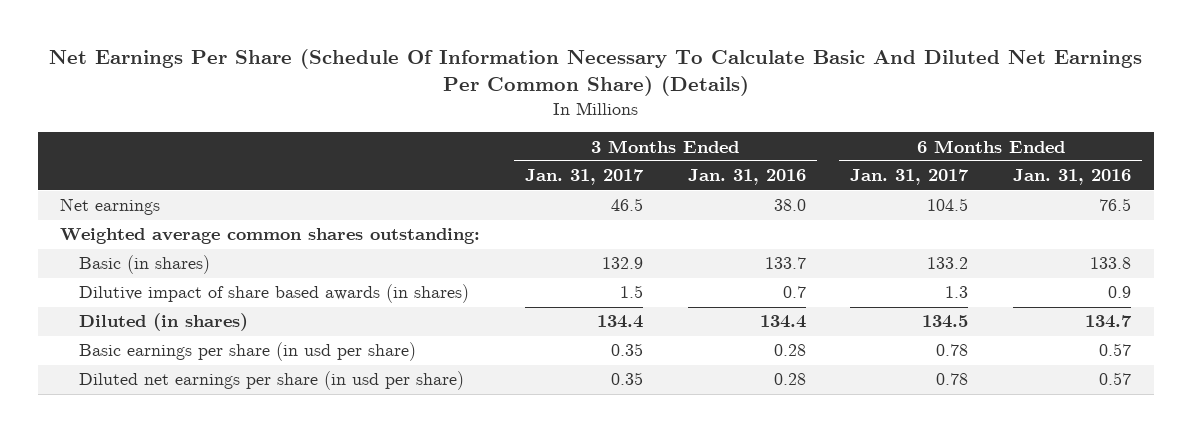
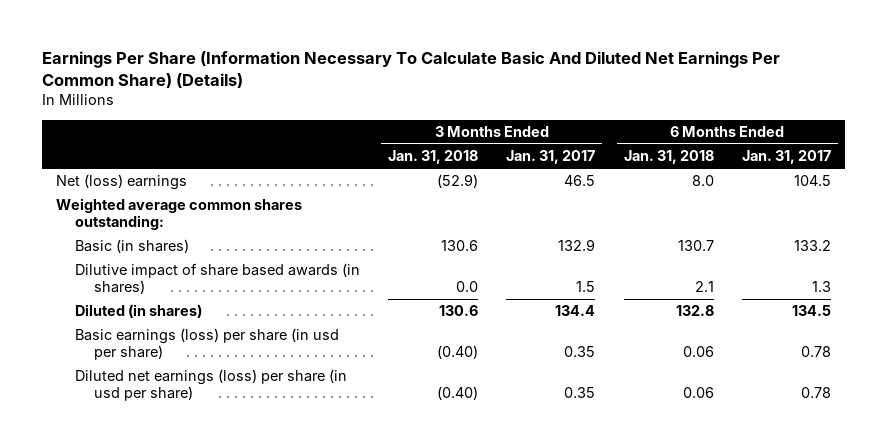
- Net Earnings Per Share (Schedule Of Information Necessary To Calculate Basic And Diluted Net Earnings Per Common Share) (Details)
+ Earnings Per Share (Information Necessary To Calculate Basic And Diluted Net Earnings Per Common Share) (Details)
- | 3 Months Ended Jan. 31, 2017 | 3 Months Ended Jan. 31, 2016 | 6 Months Ended Jan. 31, 2017 | 6 Months Ended Jan. 31, 2016
+ | 3 Months Ended Jan. 31, 2018 | 3 Months Ended Jan. 31, 2017 | 6 Months Ended Jan. 31, 2018 | 6 Months Ended Jan. 31, 2017
- Net earnings | 46.5 | 38.0 | 104.5 | 76.5
+ Net (loss) earnings | (52.9) | 46.5 | 8.0 | 104.5
- Basic earnings per share (in usd per share) | 0.35 | 0.28 | 0.78 | 0.57
- Diluted net earnings per share (in usd per share) | 0.35 | 0.28 | 0.78 | 0.57
+ Basic earnings (loss) per share (in usd per share) | (0.40) | 0.35 | 0.06 | 0.78
+ Diluted net earnings (loss) per share (in usd per share) | (0.40) | 0.35 | 0.06 | 0.78

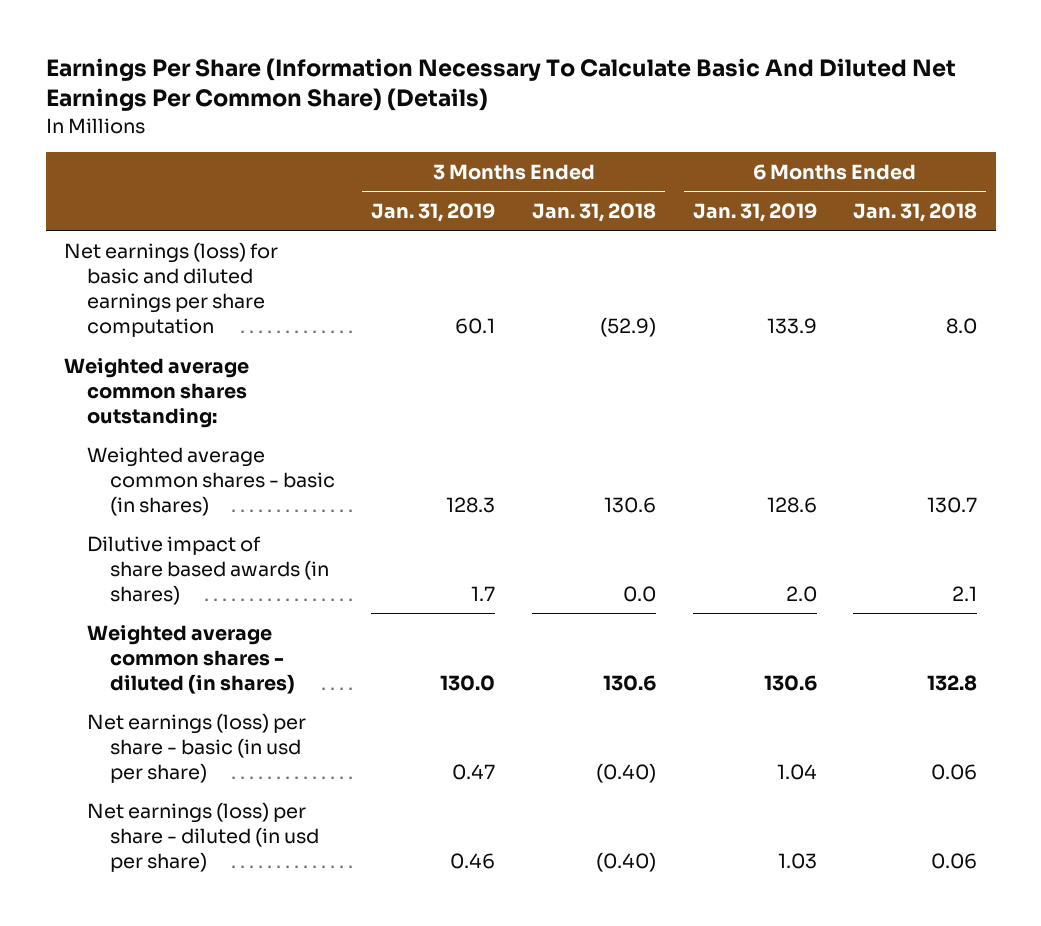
- | 3 Months Ended Jan. 31, 2018 | 3 Months Ended Jan. 31, 2017 | 6 Months Ended Jan. 31, 2018 | 6 Months Ended Jan. 31, 2017
+ | 3 Months Ended Jan. 31, 2019 | 3 Months Ended Jan. 31, 2018 | 6 Months Ended Jan. 31, 2019 | 6 Months Ended Jan. 31, 2018
- Net (loss) earnings | (52.9) | 46.5 | 8.0 | 104.5
+ Net earnings (loss) for basic and diluted earnings per share computation | 60.1 | (52.9) | 133.9 | 8.0
- Basic (in shares) | 130.6 | 132.9 | 130.7 | 133.2
+ Weighted average common shares - basic (in shares) | 128.3 | 130.6 | 128.6 | 130.7
- Diluted (in shares) | 130.6 | 134.4 | 132.8 | 134.5
- Basic earnings (loss) per share (in usd per share) | (0.40) | 0.35 | 0.06 | 0.78
- Diluted net earnings (loss) per share (in usd per share) | (0.40) | 0.35 | 0.06 | 0.78
+ Weighted average common shares - diluted (in shares) | 130.0 | 130.6 | 130.6 | 132.8
+ Net earnings (loss) per share - basic (in usd per share) | 0.47 | (0.40) | 1.04 | 0.06
+ Net earnings (loss) per share - diluted (in usd per share) | 0.46 | (0.40) | 1.03 | 0.06

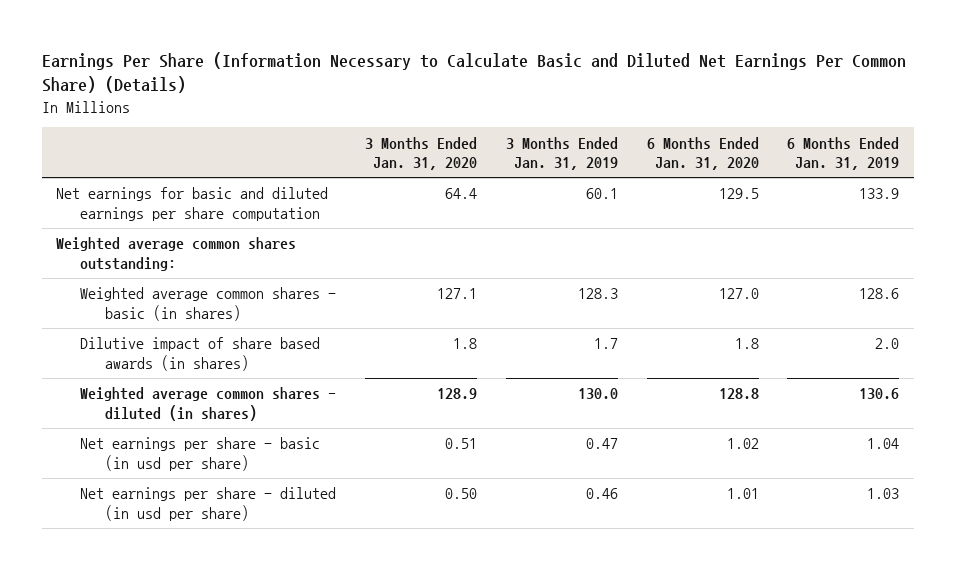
- Earnings Per Share (Information Necessary To Calculate Basic And Diluted Net Earnings Per Common Share) (Details)
+ Earnings Per Share (Information Necessary to Calculate Basic and Diluted Net Earnings Per Common Share) (Details)
- | 3 Months Ended Jan. 31, 2019 | 3 Months Ended Jan. 31, 2018 | 6 Months Ended Jan. 31, 2019 | 6 Months Ended Jan. 31, 2018
+ | 3 Months Ended Jan. 31, 2020 | 3 Months Ended Jan. 31, 2019 | 6 Months Ended Jan. 31, 2020 | 6 Months Ended Jan. 31, 2019
- Net earnings (loss) for basic and diluted earnings per share computation | 60.1 | (52.9) | 133.9 | 8.0
+ Net earnings for basic and diluted earnings per share computation | 64.4 | 60.1 | 129.5 | 133.9
- Net earnings (loss) per share - basic (in usd per share) | 0.47 | (0.40) | 1.04 | 0.06
- Net earnings (loss) per share - diluted (in usd per share) | 0.46 | (0.40) | 1.03 | 0.06
+ Net earnings per share - basic (in usd per share) | 0.51 | 0.47 | 1.02 | 1.04
+ Net earnings per share - diluted (in usd per share) | 0.50 | 0.46 | 1.01 | 1.03

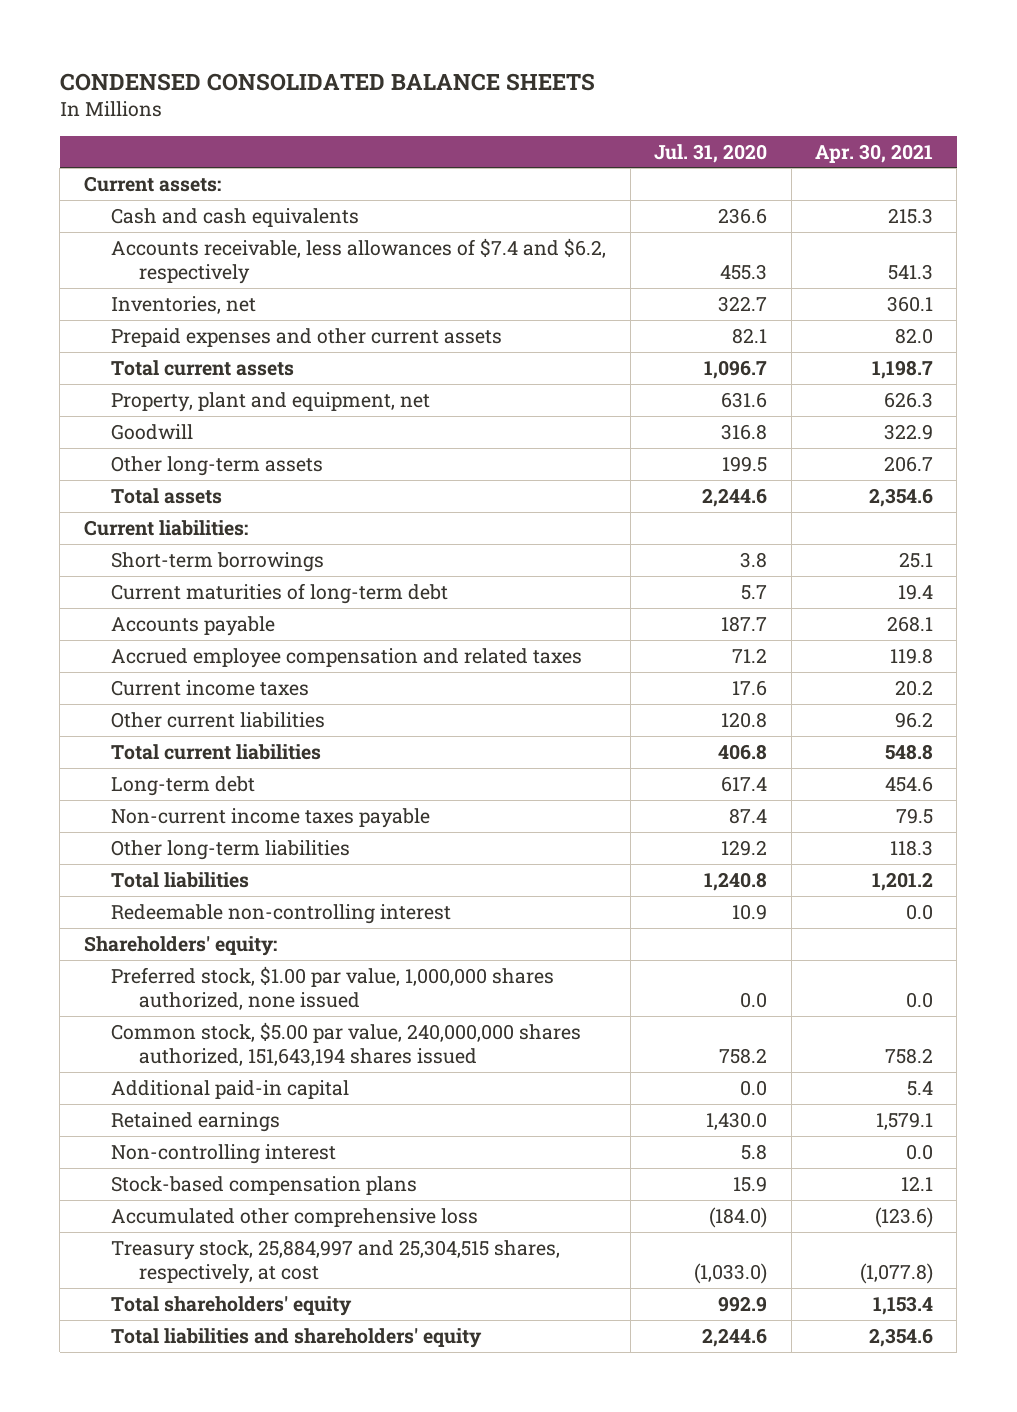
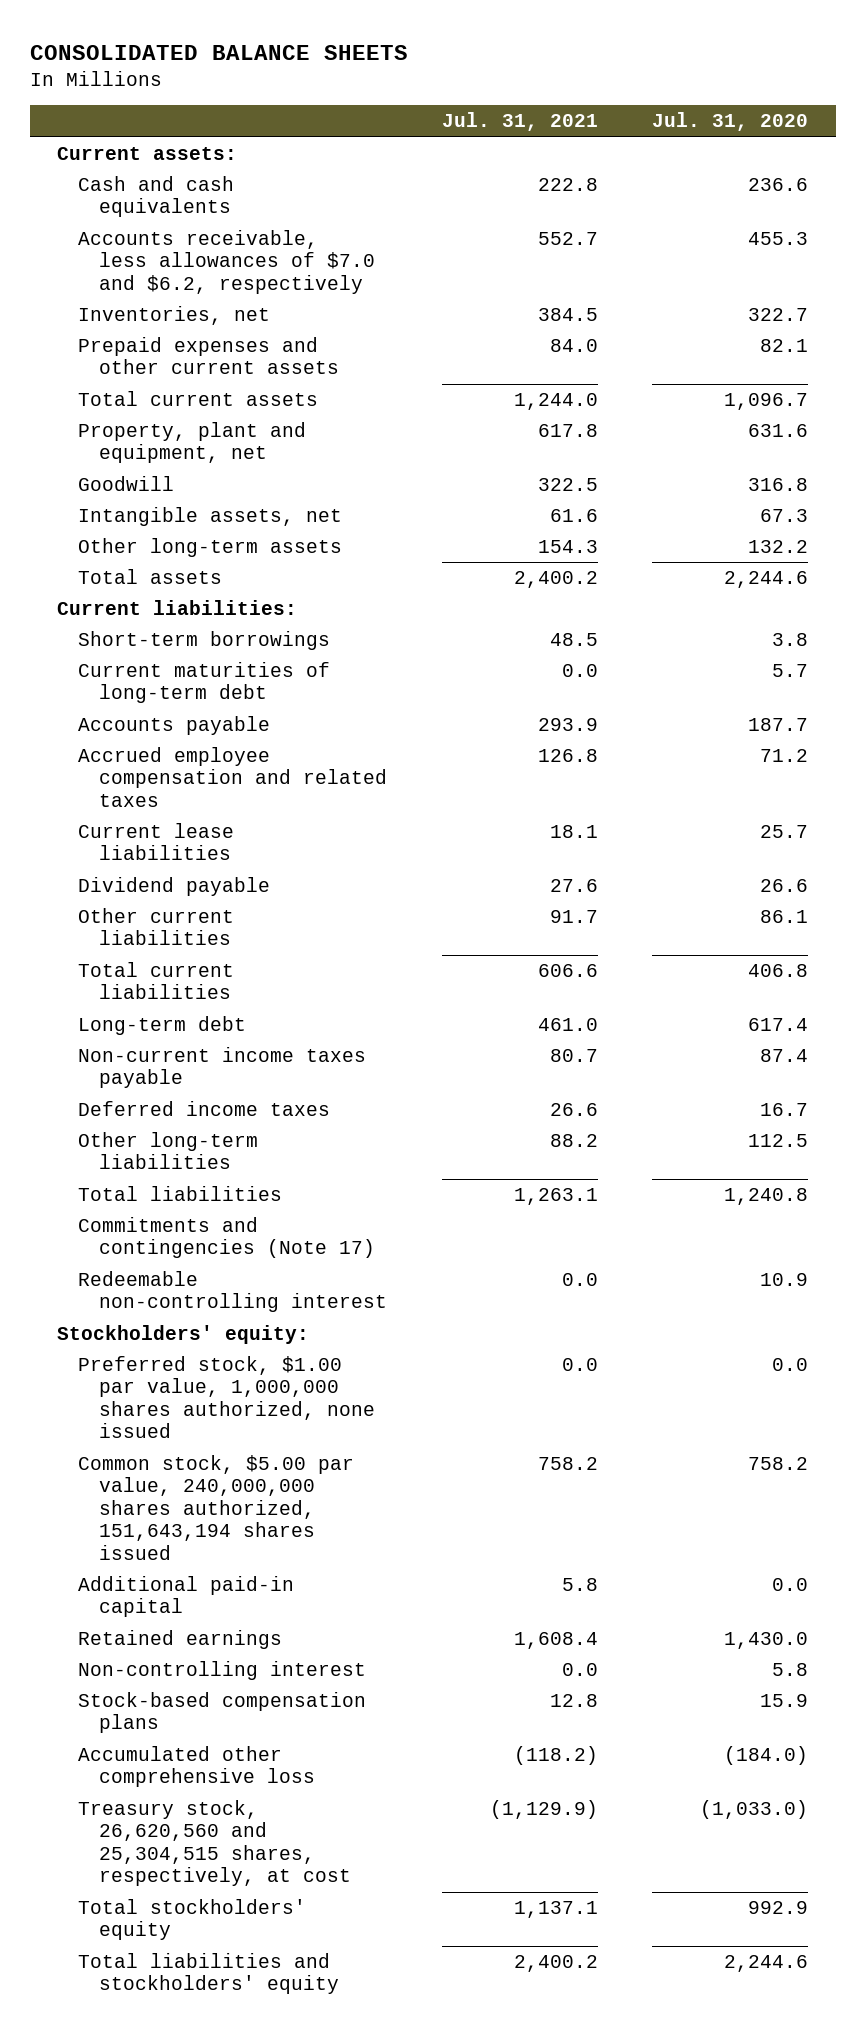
- CONDENSED CONSOLIDATED BALANCE SHEETS
+ CONSOLIDATED BALANCE SHEETS
- | Jul. 31, 2020 | Apr. 30, 2021
+ | Jul. 31, 2021 | Jul. 31, 2020
- Accounts receivable, less allowances of $7.4 and $6.2, respectively | 455.3 | 541.3
+ Accounts receivable, less allowances of $7.0 and $6.2, respectively | 552.7 | 455.3
- Other long-term assets | 199.5 | 206.7
+ Intangible assets, net | 61.6 | 67.3
+ Other long-term assets | 154.3 | 132.2
- Current income taxes | 17.6 | 20.2
- Other current liabilities | 120.8 | 96.2
+ Current lease liabilities | 18.1 | 25.7
+ Dividend payable | 27.6 | 26.6
+ Other current liabilities | 91.7 | 86.1
- Other long-term liabilities | 129.2 | 118.3
+ Deferred income taxes | 26.6 | 16.7
+ Other long-term liabilities | 88.2 | 112.5
+ Commitments and contingencies (Note 17)
- Shareholders' equity:
+ Stockholders' equity:
- Treasury stock, 25,884,997 and 25,304,515 shares, respectively, at cost | (1,033.0) | (1,077.8)
- Total shareholders' equity | 992.9 | 1,153.4
- Total liabilities and shareholders' equity | 2,244.6 | 2,354.6
+ Treasury stock, 26,620,560 and 25,304,515 shares, respectively, at cost | (1,129.9) | (1,033.0)
+ Total stockholders' equity | 1,137.1 | 992.9
+ Total liabilities and stockholders' equity | 2,400.2 | 2,244.6

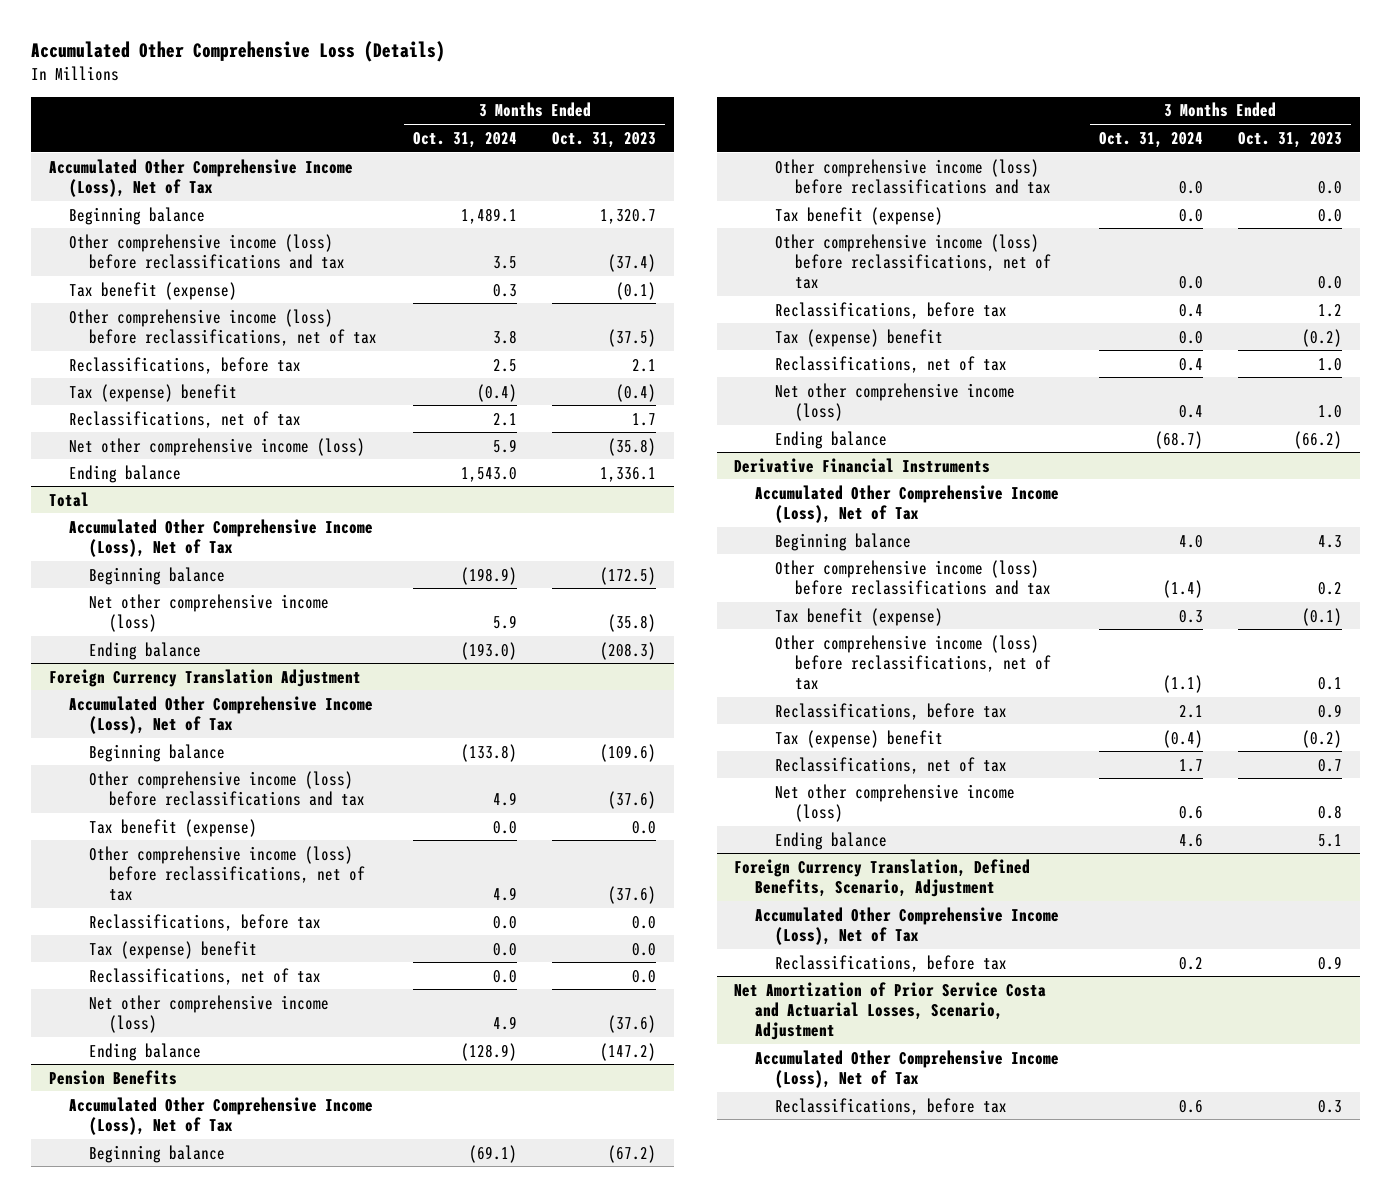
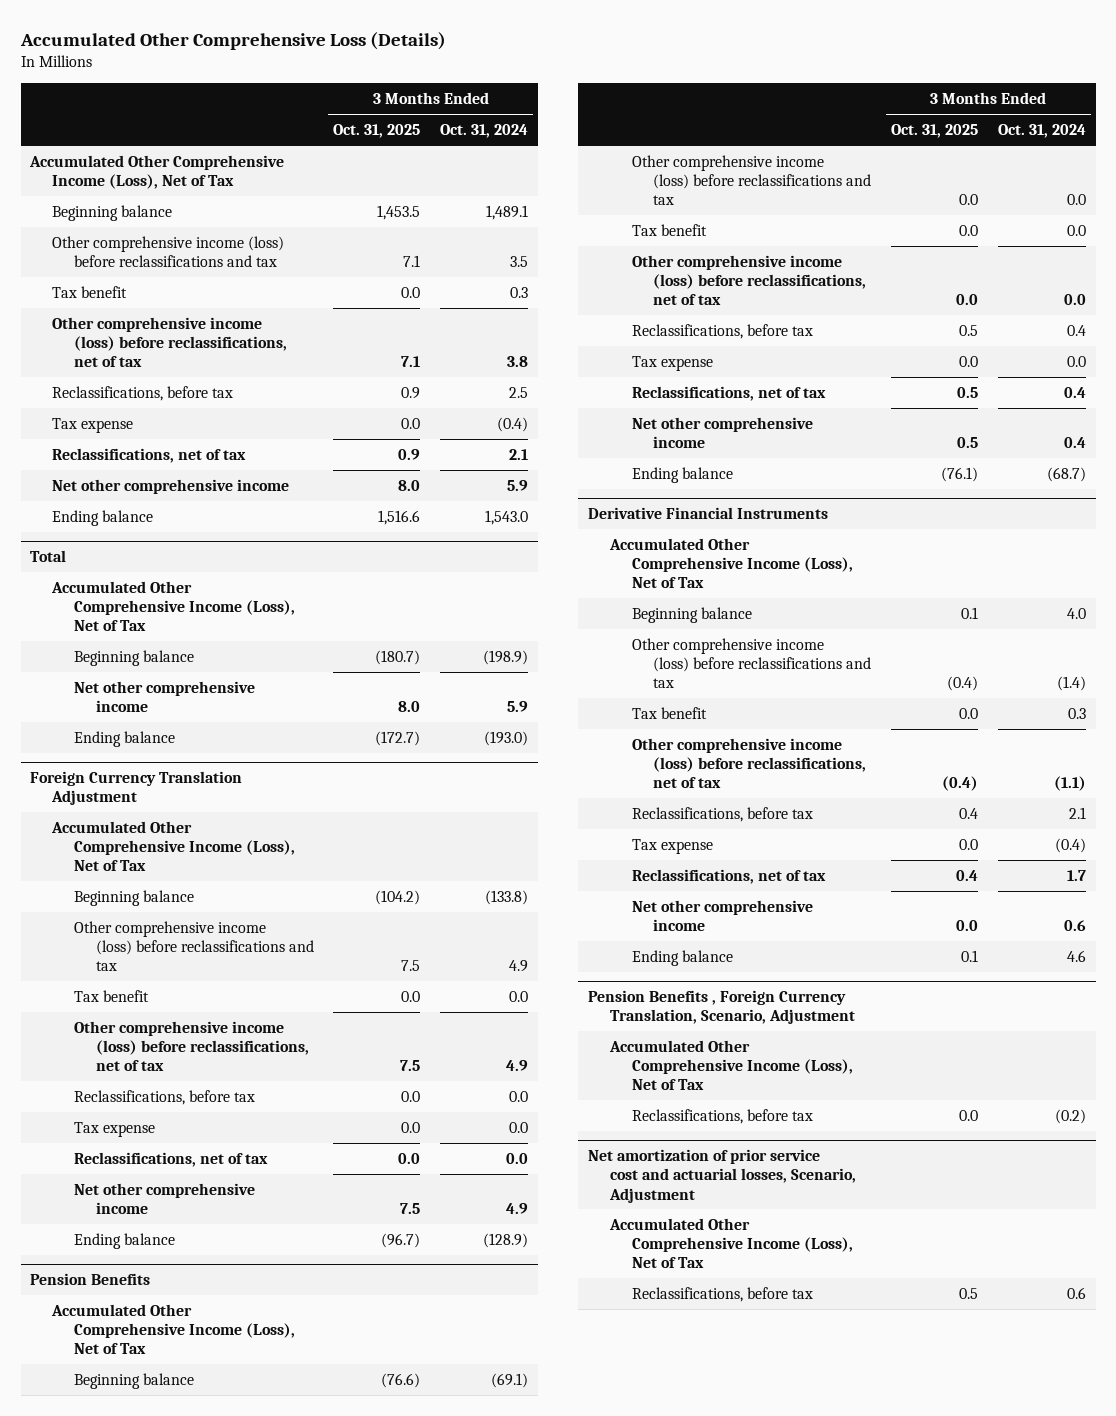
- | 3 Months Ended Oct. 31, 2024 | 3 Months Ended Oct. 31, 2023
+ | 3 Months Ended Oct. 31, 2025 | 3 Months Ended Oct. 31, 2024
- Tax benefit (expense) | 0.3 | (0.1)
+ Tax benefit | 0.0 | 0.3
- Tax (expense) benefit | (0.4) | (0.4)
+ Tax expense | 0.0 | (0.4)
- Net other comprehensive income (loss) | 5.9 | (35.8)
+ Net other comprehensive income | 8.0 | 5.9
@ Total
- Net other comprehensive income (loss) | 5.9 | (35.8)
+ Net other comprehensive income | 8.0 | 5.9
@ Foreign Currency Translation Adjustment
- Tax benefit (expense) | 0.0 | 0.0
+ Tax benefit | 0.0 | 0.0
- Tax (expense) benefit | 0.0 | 0.0
+ Tax expense | 0.0 | 0.0
- Net other comprehensive income (loss) | 4.9 | (37.6)
+ Net other comprehensive income | 7.5 | 4.9
@ Pension Benefits
- Tax benefit (expense) | 0.0 | 0.0
+ Tax benefit | 0.0 | 0.0
- Tax (expense) benefit | 0.0 | (0.2)
+ Tax expense | 0.0 | 0.0
- Net other comprehensive income (loss) | 0.4 | 1.0
+ Net other comprehensive income | 0.5 | 0.4
@ Derivative Financial Instruments
- Tax benefit (expense) | 0.3 | (0.1)
+ Tax benefit | 0.0 | 0.3
- Tax (expense) benefit | (0.4) | (0.2)
+ Tax expense | 0.0 | (0.4)
- Net other comprehensive income (loss) | 0.6 | 0.8
+ Net other comprehensive income | 0.0 | 0.6
- Foreign Currency Translation, Defined Benefits, Scenario, Adjustment
+ Pension Benefits , Foreign Currency Translation, Scenario, Adjustment
- Reclassifications, before tax | 0.2 | 0.9
- Net Amortization of Prior Service Costa and Actuarial Losses, Scenario, Adjustment
+ Reclassifications, before tax | 0.0 | (0.2)
+ Net amortization of prior service cost and actuarial losses, Scenario, Adjustment

